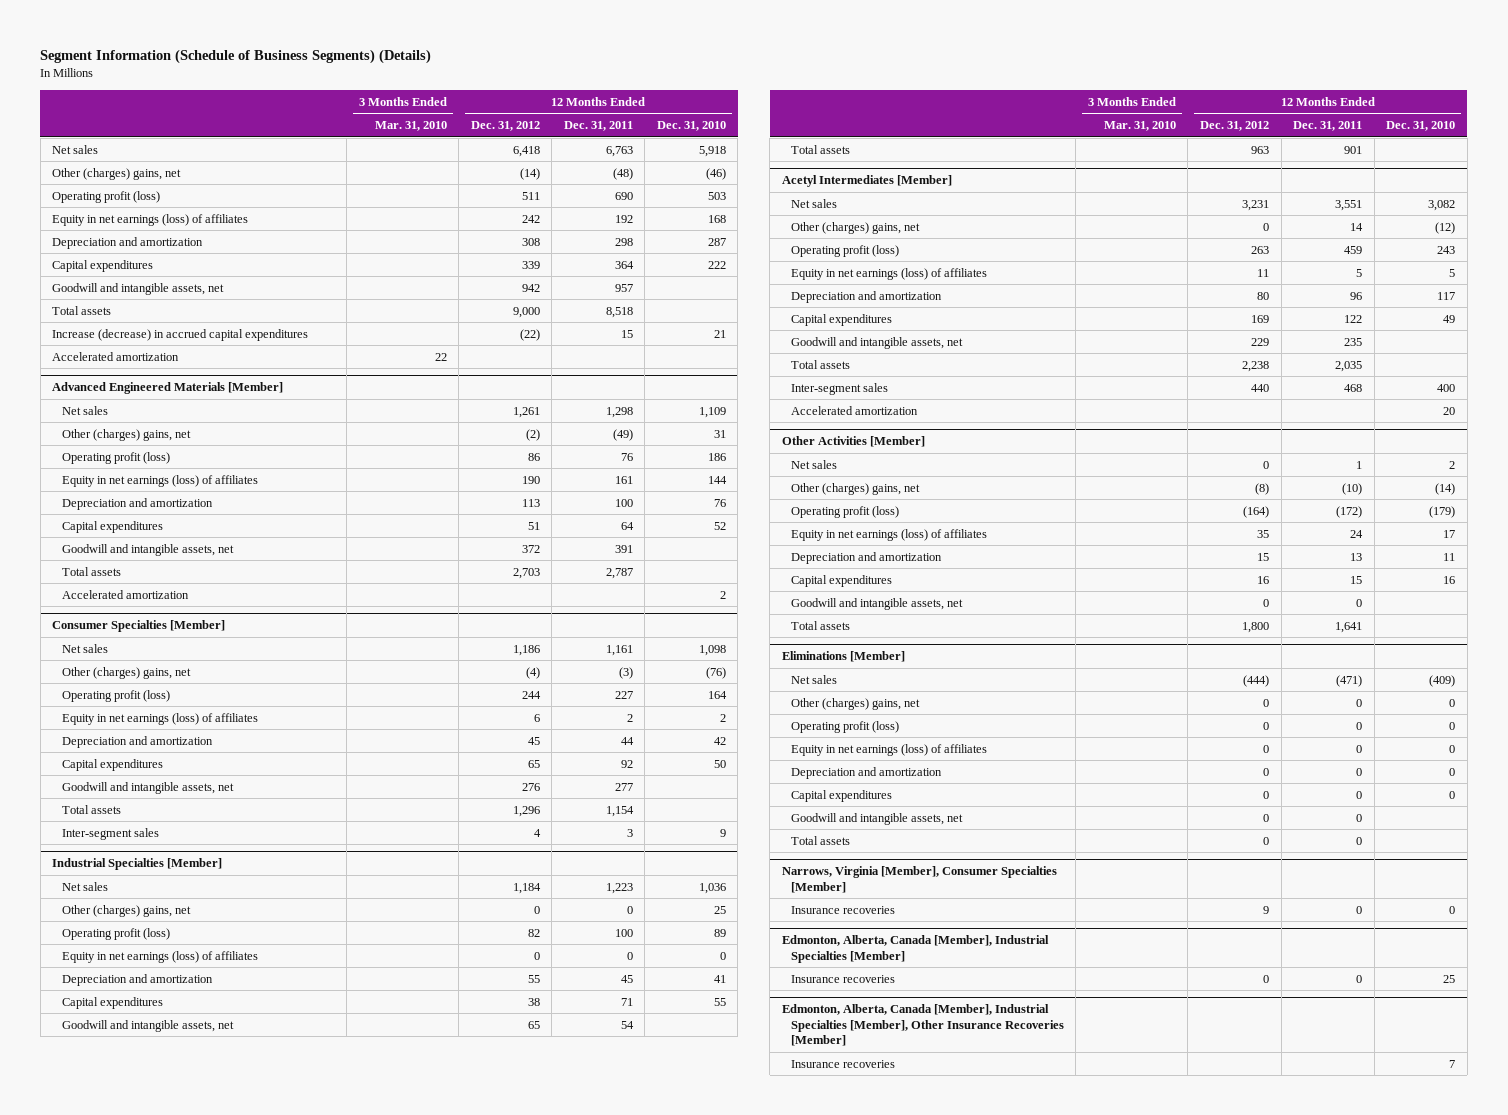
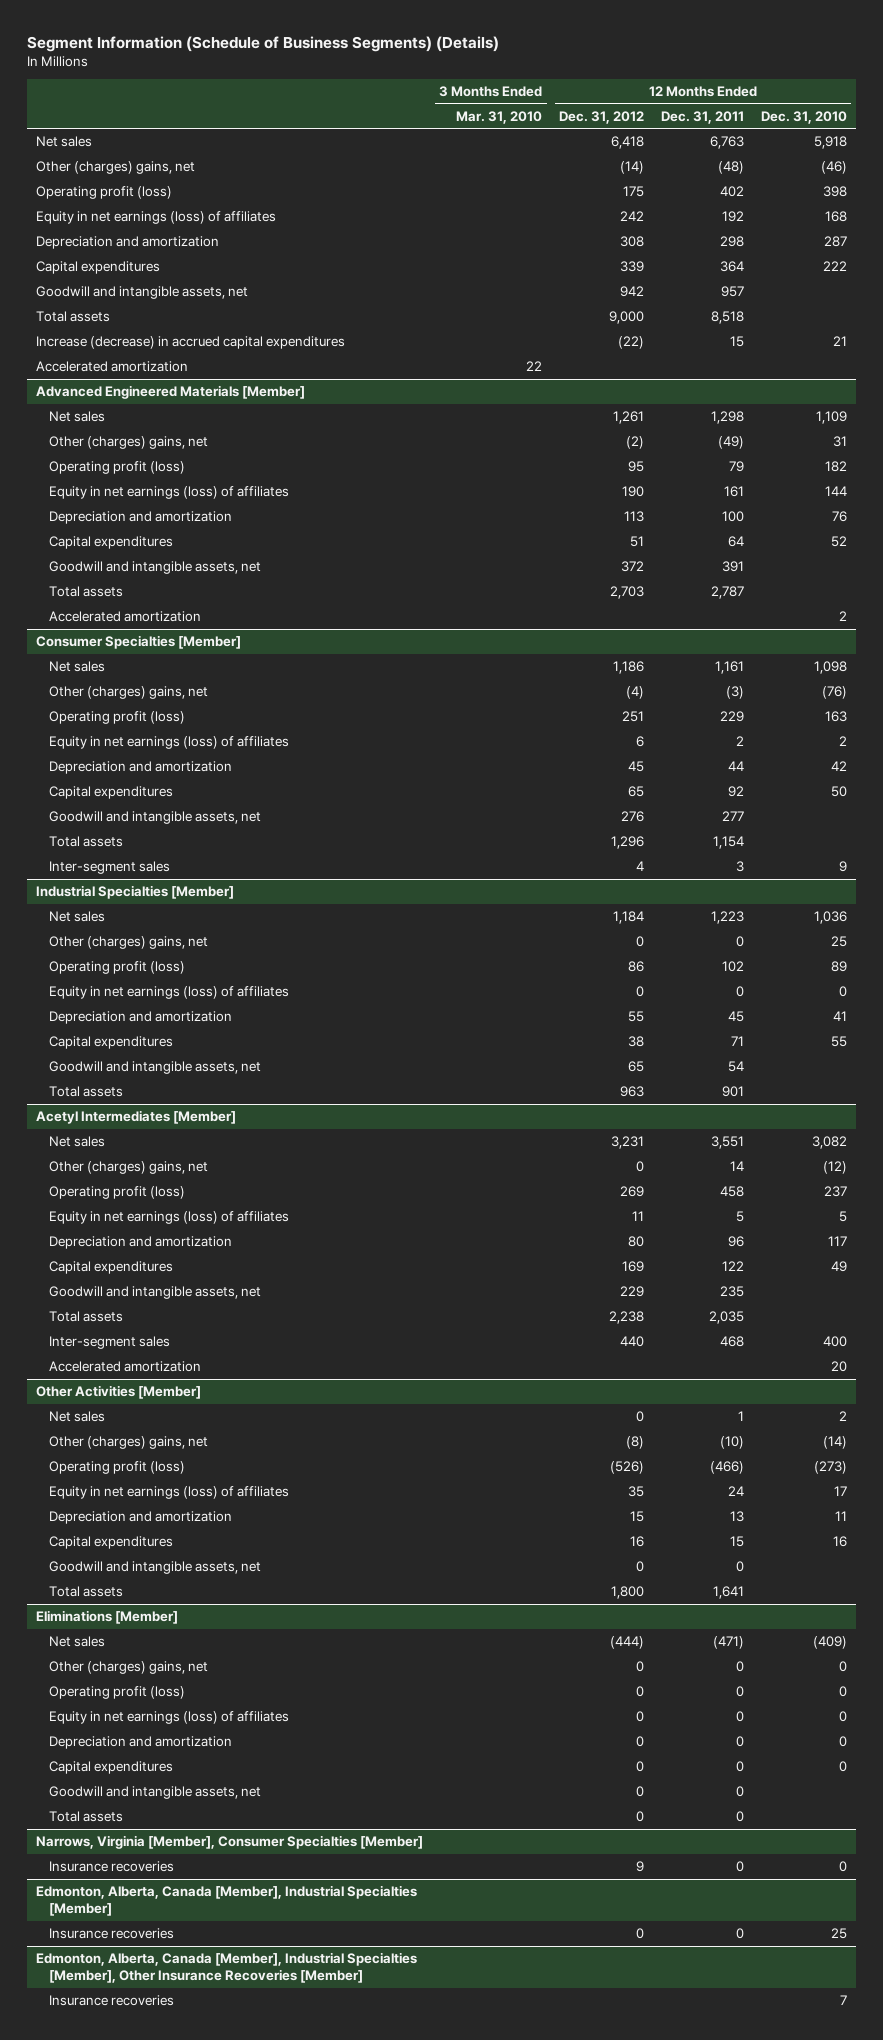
- Operating profit (loss) | | 511 | 690 | 503
+ Operating profit (loss) | | 175 | 402 | 398
@ Advanced Engineered Materials [Member]
- Operating profit (loss) | | 86 | 76 | 186
+ Operating profit (loss) | | 95 | 79 | 182
@ Consumer Specialties [Member]
- Operating profit (loss) | | 244 | 227 | 164
+ Operating profit (loss) | | 251 | 229 | 163
@ Industrial Specialties [Member]
- Operating profit (loss) | | 82 | 100 | 89
+ Operating profit (loss) | | 86 | 102 | 89
@ Acetyl Intermediates [Member]
- Operating profit (loss) | | 263 | 459 | 243
+ Operating profit (loss) | | 269 | 458 | 237
@ Other Activities [Member]
- Operating profit (loss) | | (164) | (172) | (179)
+ Operating profit (loss) | | (526) | (466) | (273)

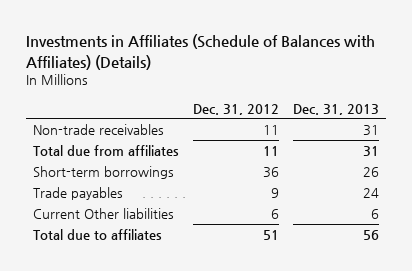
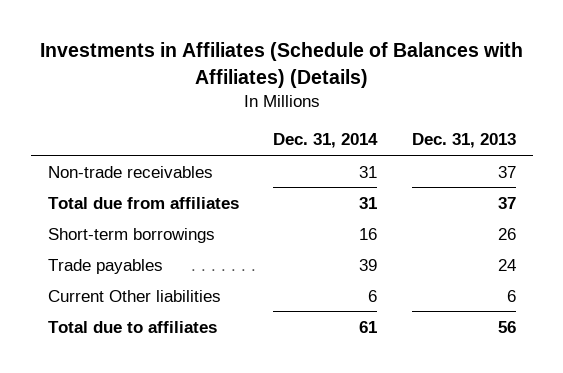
- | Dec. 31, 2012 | Dec. 31, 2013
+ | Dec. 31, 2014 | Dec. 31, 2013
- Non-trade receivables | 11 | 31
- Total due from affiliates | 11 | 31
+ Non-trade receivables | 31 | 37
+ Total due from affiliates | 31 | 37

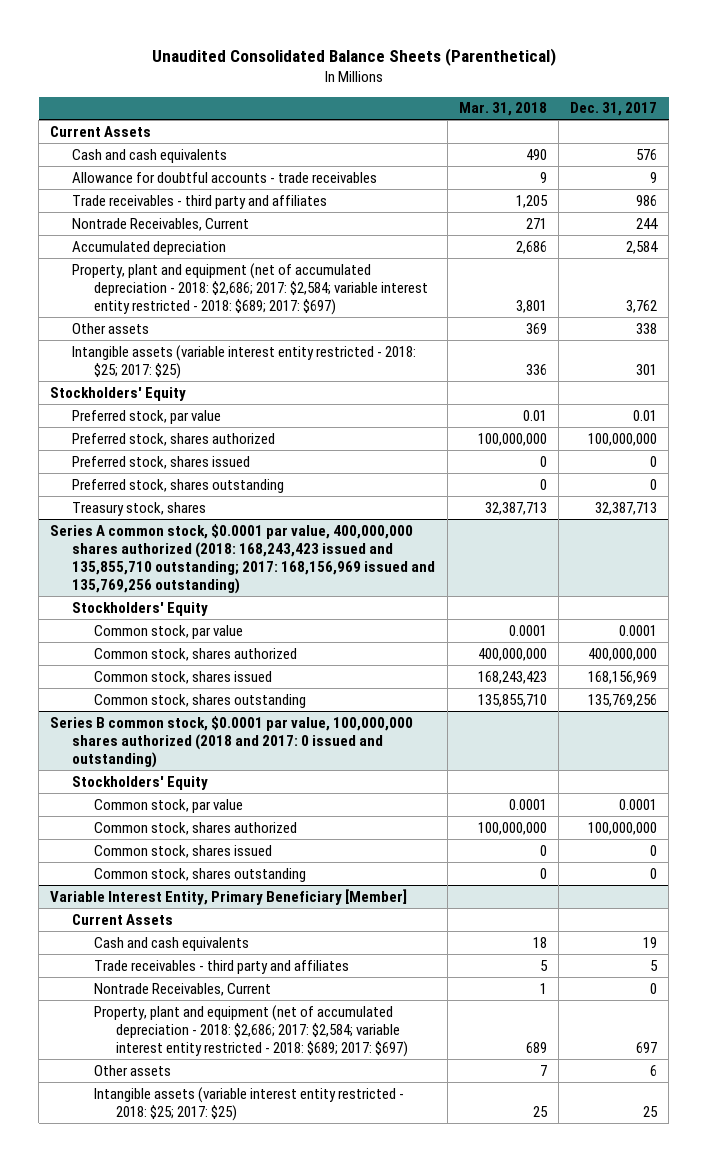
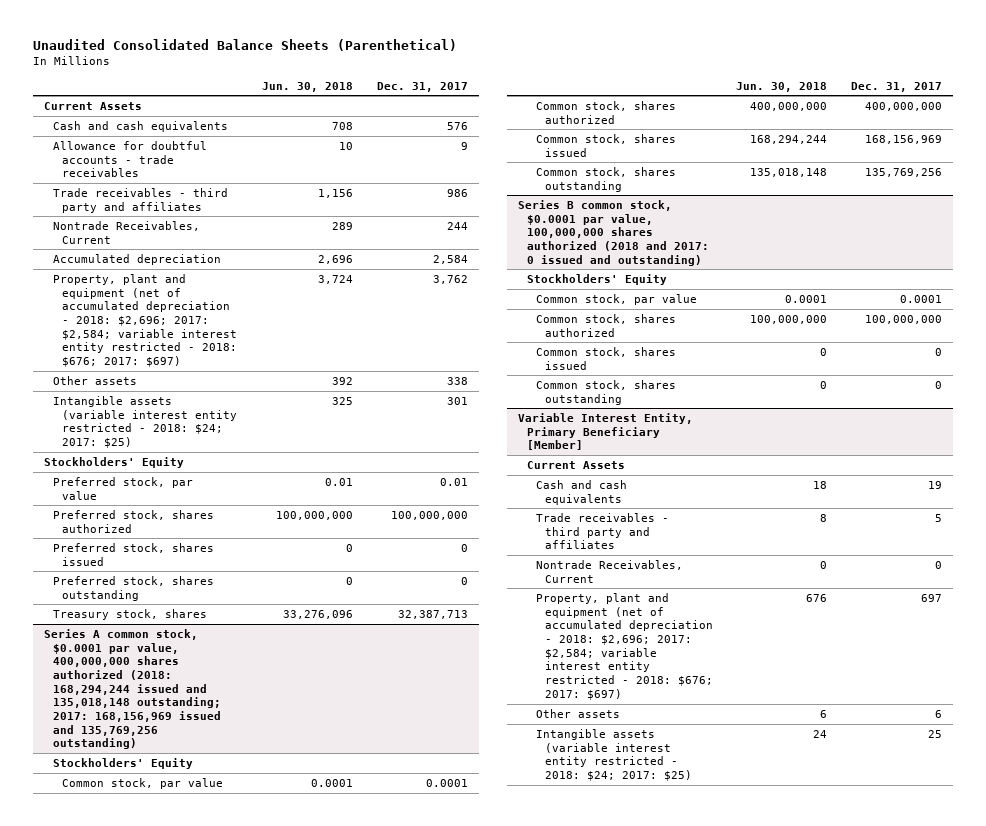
- | Mar. 31, 2018 | Dec. 31, 2017
+ | Jun. 30, 2018 | Dec. 31, 2017
- Property, plant and equipment (net of accumulated depreciation - 2018: $2,686; 2017: $2,584; variable interest entity restricted - 2018: $689; 2017: $697) | 3,801 | 3,762
+ Property, plant and equipment (net of accumulated depreciation - 2018: $2,696; 2017: $2,584; variable interest entity restricted - 2018: $676; 2017: $697) | 3,724 | 3,762
- Intangible assets (variable interest entity restricted - 2018: $25; 2017: $25) | 336 | 301
+ Intangible assets (variable interest entity restricted - 2018: $24; 2017: $25) | 325 | 301
- Series A common stock, $0.0001 par value, 400,000,000 shares authorized (2018: 168,243,423 issued and 135,855,710 outstanding; 2017: 168,156,969 issued and 135,769,256 outstanding)
+ Series A common stock, $0.0001 par value, 400,000,000 shares authorized (2018: 168,294,244 issued and 135,018,148 outstanding; 2017: 168,156,969 issued and 135,769,256 outstanding)
@ Variable Interest Entity, Primary Beneficiary [Member]
- Property, plant and equipment (net of accumulated depreciation - 2018: $2,686; 2017: $2,584; variable interest entity restricted - 2018: $689; 2017: $697) | 689 | 697
+ Property, plant and equipment (net of accumulated depreciation - 2018: $2,696; 2017: $2,584; variable interest entity restricted - 2018: $676; 2017: $697) | 676 | 697
- Intangible assets (variable interest entity restricted - 2018: $25; 2017: $25) | 25 | 25
+ Intangible assets (variable interest entity restricted - 2018: $24; 2017: $25) | 24 | 25

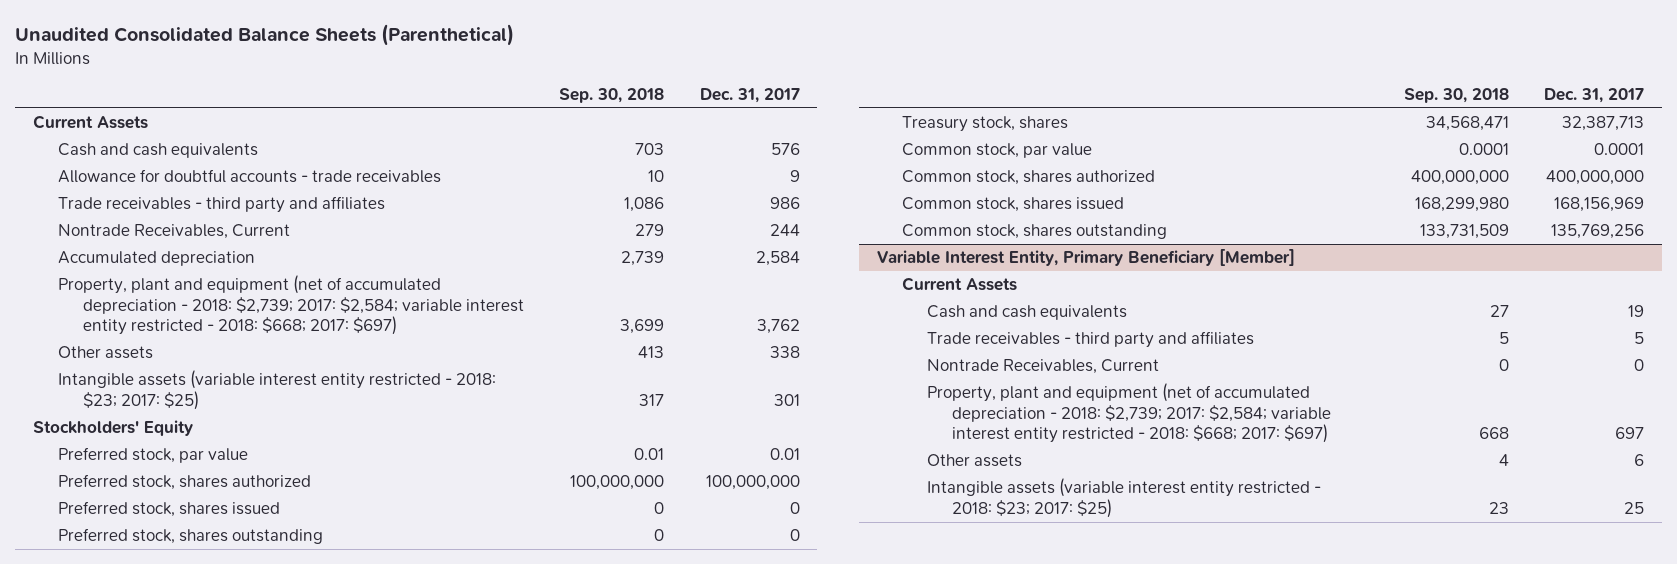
- | Jun. 30, 2018 | Dec. 31, 2017
+ | Sep. 30, 2018 | Dec. 31, 2017
- Property, plant and equipment (net of accumulated depreciation - 2018: $2,696; 2017: $2,584; variable interest entity restricted - 2018: $676; 2017: $697) | 3,724 | 3,762
+ Property, plant and equipment (net of accumulated depreciation - 2018: $2,739; 2017: $2,584; variable interest entity restricted - 2018: $668; 2017: $697) | 3,699 | 3,762
- Intangible assets (variable interest entity restricted - 2018: $24; 2017: $25) | 325 | 301
+ Intangible assets (variable interest entity restricted - 2018: $23; 2017: $25) | 317 | 301
- Series A common stock, $0.0001 par value, 400,000,000 shares authorized (2018: 168,294,244 issued and 135,018,148 outstanding; 2017: 168,156,969 issued and 135,769,256 outstanding)
- Stockholders' Equity
- Series B common stock, $0.0001 par value, 100,000,000 shares authorized (2018 and 2017: 0 issued and outstanding)
- Stockholders' Equity
- Common stock, par value | 0.0001 | 0.0001
- Common stock, shares authorized | 100,000,000 | 100,000,000
- Common stock, shares issued | 0 | 0
- Common stock, shares outstanding | 0 | 0
@ Variable Interest Entity, Primary Beneficiary [Member]
- Property, plant and equipment (net of accumulated depreciation - 2018: $2,696; 2017: $2,584; variable interest entity restricted - 2018: $676; 2017: $697) | 676 | 697
+ Property, plant and equipment (net of accumulated depreciation - 2018: $2,739; 2017: $2,584; variable interest entity restricted - 2018: $668; 2017: $697) | 668 | 697
- Intangible assets (variable interest entity restricted - 2018: $24; 2017: $25) | 24 | 25
+ Intangible assets (variable interest entity restricted - 2018: $23; 2017: $25) | 23 | 25

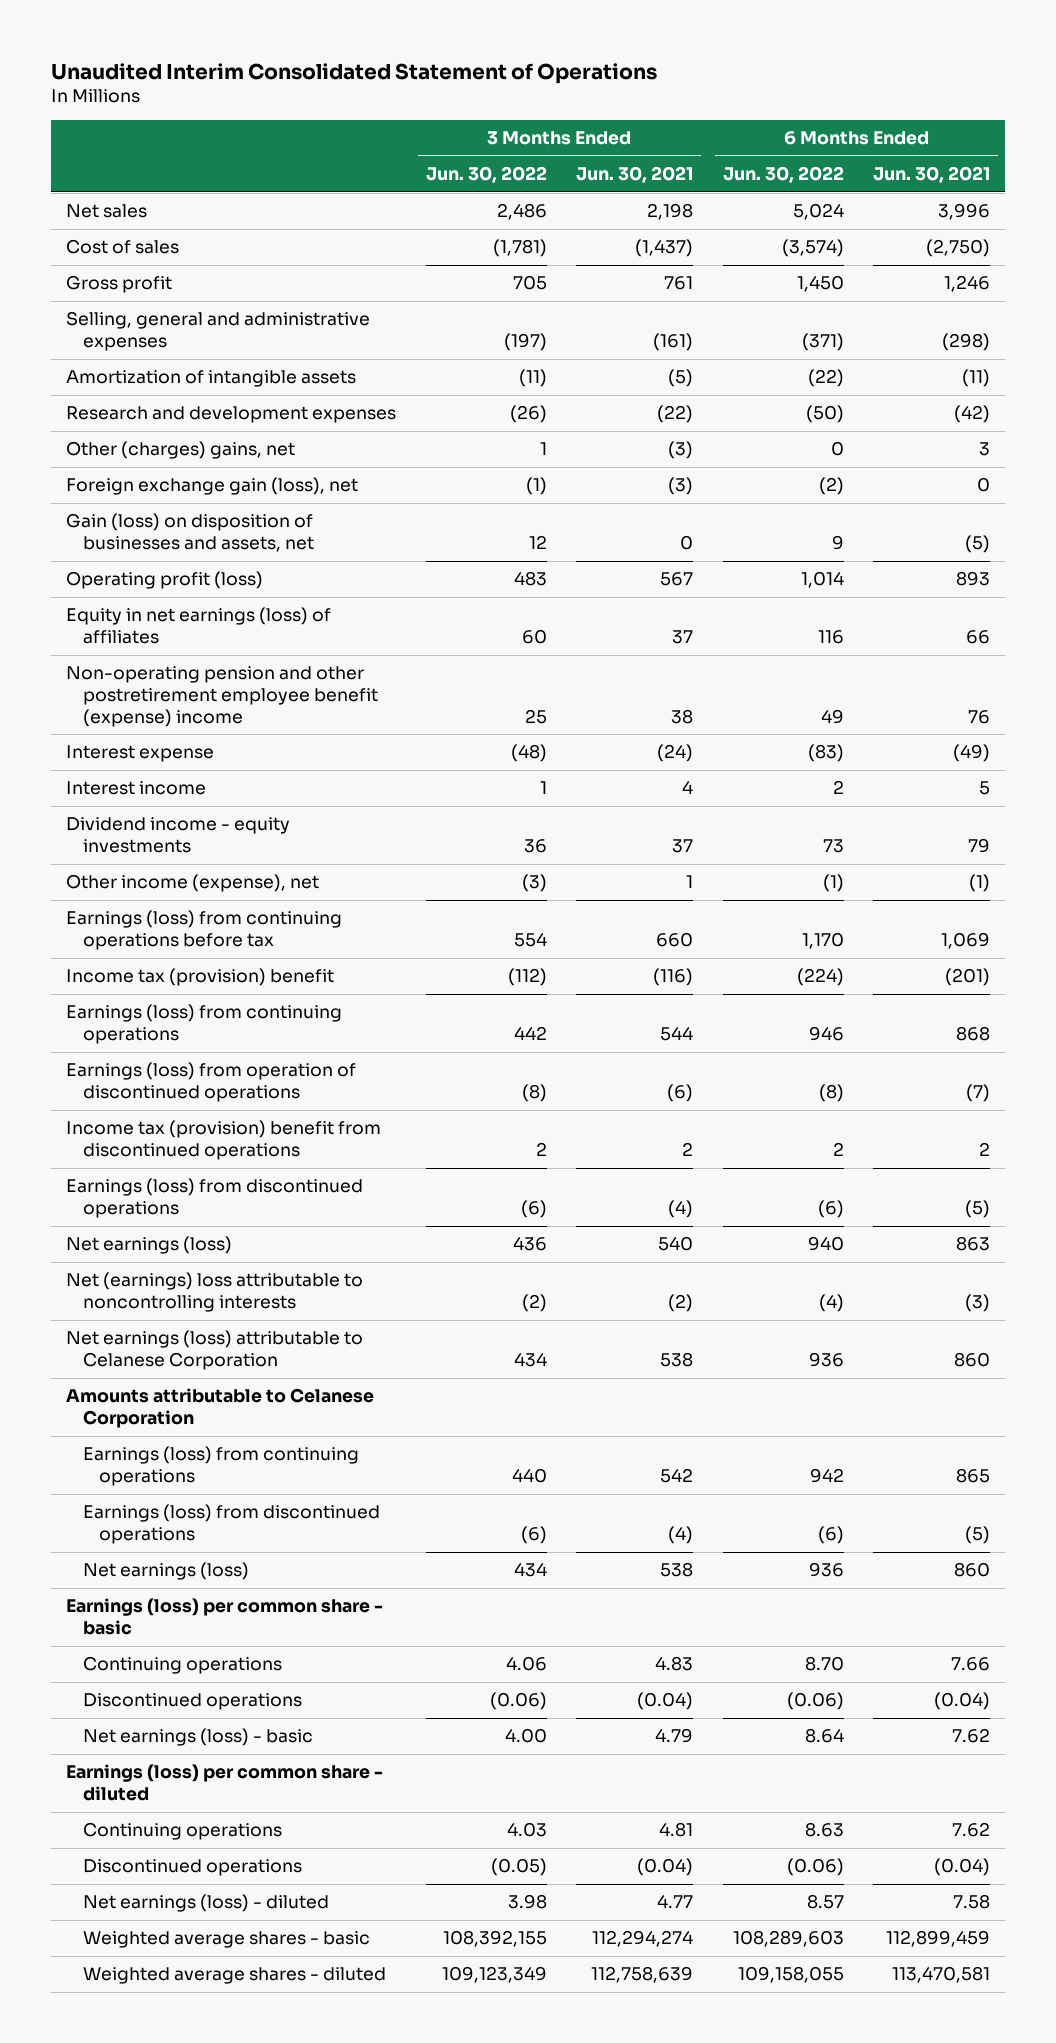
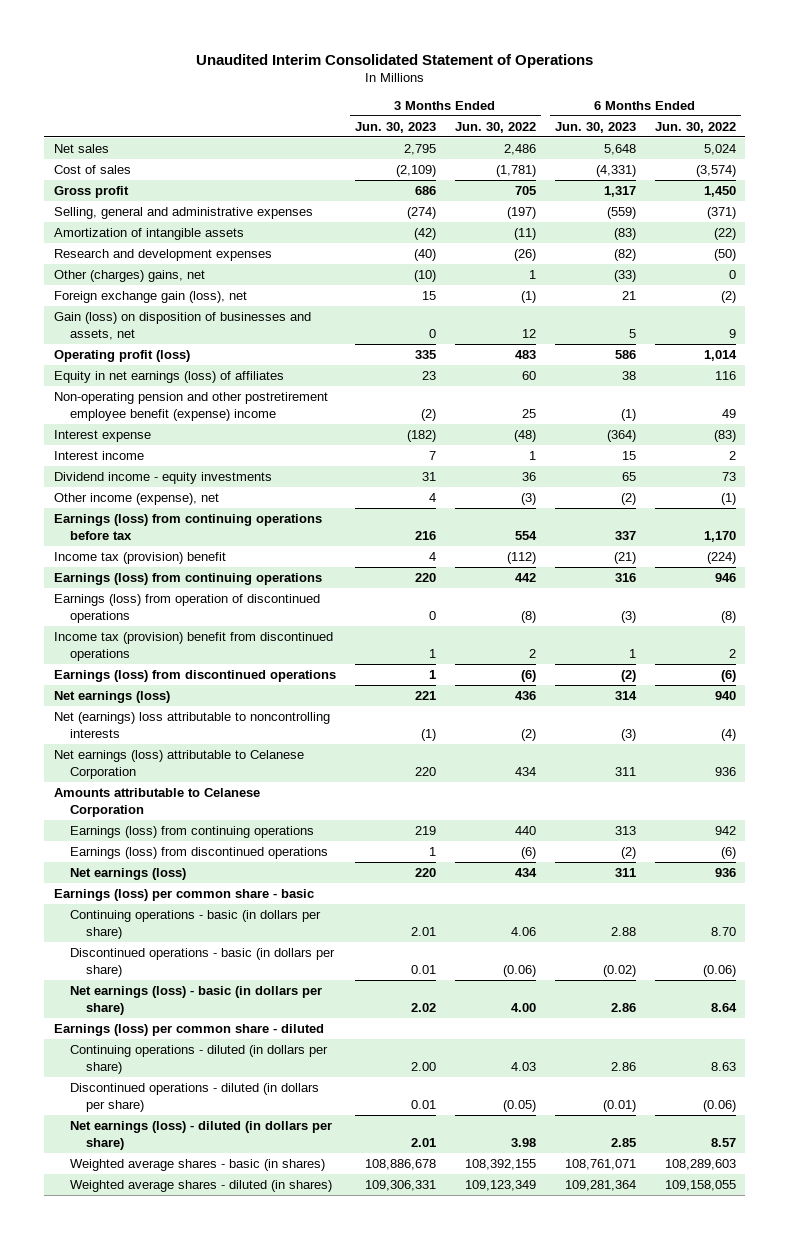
- | 3 Months Ended Jun. 30, 2022 | 3 Months Ended Jun. 30, 2021 | 6 Months Ended Jun. 30, 2022 | 6 Months Ended Jun. 30, 2021
+ | 3 Months Ended Jun. 30, 2023 | 3 Months Ended Jun. 30, 2022 | 6 Months Ended Jun. 30, 2023 | 6 Months Ended Jun. 30, 2022
- Continuing operations | 4.06 | 4.83 | 8.70 | 7.66
- Discontinued operations | (0.06) | (0.04) | (0.06) | (0.04)
- Net earnings (loss) - basic | 4.00 | 4.79 | 8.64 | 7.62
+ Continuing operations - basic (in dollars per share) | 2.01 | 4.06 | 2.88 | 8.70
+ Discontinued operations - basic (in dollars per share) | 0.01 | (0.06) | (0.02) | (0.06)
+ Net earnings (loss) - basic (in dollars per share) | 2.02 | 4.00 | 2.86 | 8.64
- Continuing operations | 4.03 | 4.81 | 8.63 | 7.62
- Discontinued operations | (0.05) | (0.04) | (0.06) | (0.04)
- Net earnings (loss) - diluted | 3.98 | 4.77 | 8.57 | 7.58
- Weighted average shares - basic | 108,392,155 | 112,294,274 | 108,289,603 | 112,899,459
- Weighted average shares - diluted | 109,123,349 | 112,758,639 | 109,158,055 | 113,470,581
+ Continuing operations - diluted (in dollars per share) | 2.00 | 4.03 | 2.86 | 8.63
+ Discontinued operations - diluted (in dollars per share) | 0.01 | (0.05) | (0.01) | (0.06)
+ Net earnings (loss) - diluted (in dollars per share) | 2.01 | 3.98 | 2.85 | 8.57
+ Weighted average shares - basic (in shares) | 108,886,678 | 108,392,155 | 108,761,071 | 108,289,603
+ Weighted average shares - diluted (in shares) | 109,306,331 | 109,123,349 | 109,281,364 | 109,158,055

